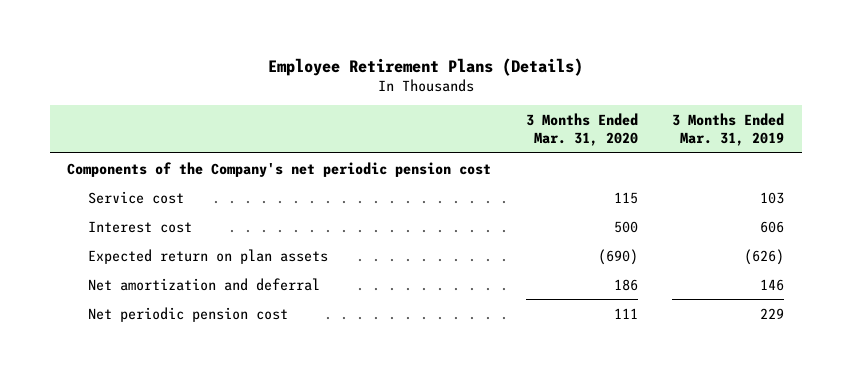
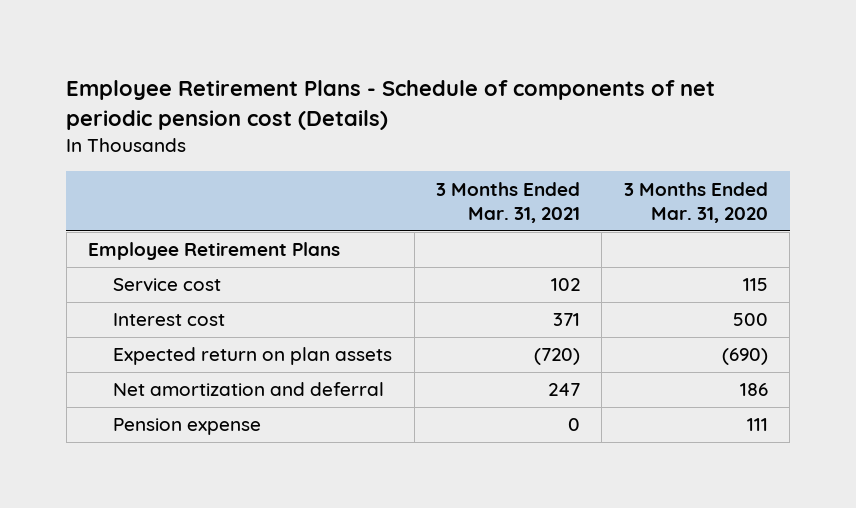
- Employee Retirement Plans (Details)
+ Employee Retirement Plans - Schedule of components of net periodic pension cost (Details)
- | 3 Months Ended Mar. 31, 2020 | 3 Months Ended Mar. 31, 2019
+ | 3 Months Ended Mar. 31, 2021 | 3 Months Ended Mar. 31, 2020
- Components of the Company's net periodic pension cost
+ Employee Retirement Plans
- Net periodic pension cost | 111 | 229
+ Pension expense | 0 | 111

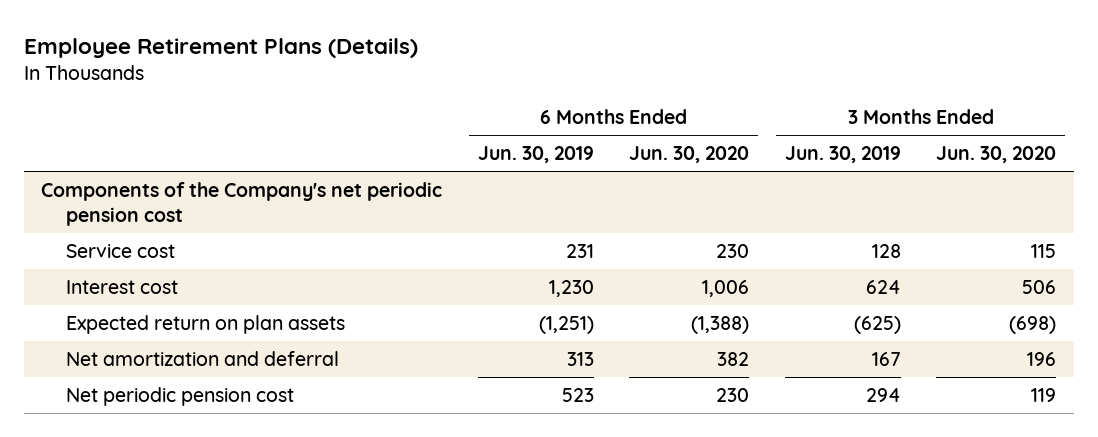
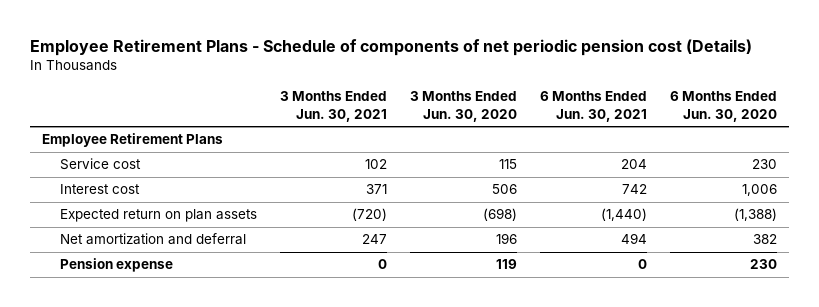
- Employee Retirement Plans (Details)
+ Employee Retirement Plans - Schedule of components of net periodic pension cost (Details)
- | 6 Months Ended Jun. 30, 2019 | 6 Months Ended Jun. 30, 2020 | 3 Months Ended Jun. 30, 2019 | 3 Months Ended Jun. 30, 2020
+ | 3 Months Ended Jun. 30, 2021 | 3 Months Ended Jun. 30, 2020 | 6 Months Ended Jun. 30, 2021 | 6 Months Ended Jun. 30, 2020
- Components of the Company's net periodic pension cost
+ Employee Retirement Plans
- Net periodic pension cost | 523 | 230 | 294 | 119
+ Pension expense | 0 | 119 | 0 | 230

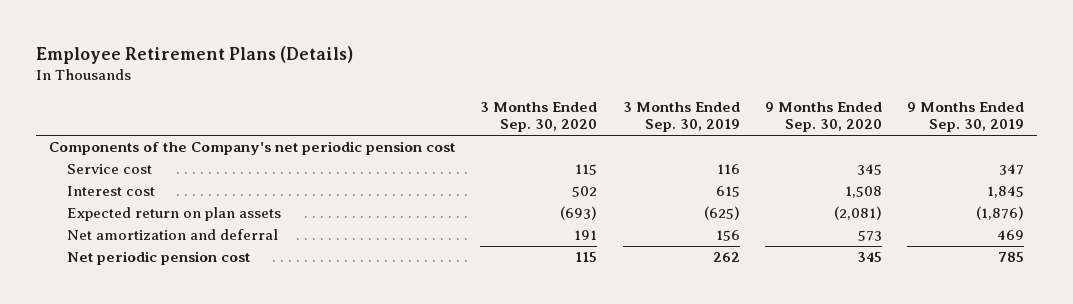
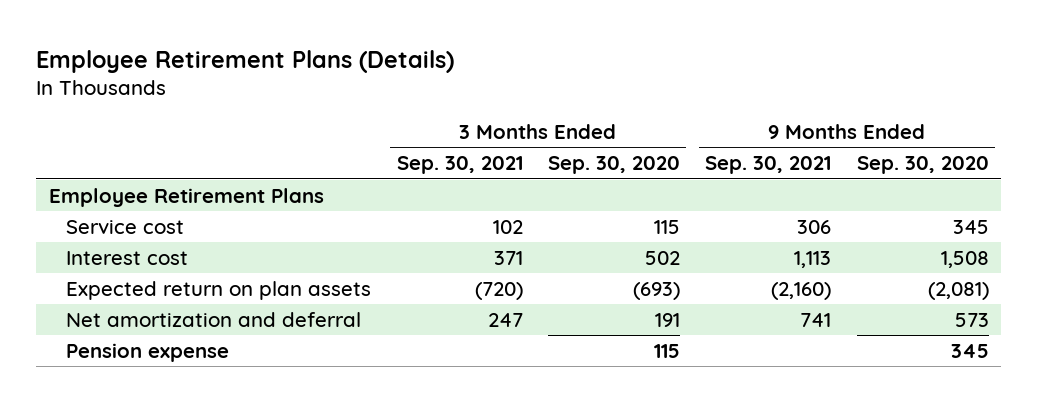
- | 3 Months Ended Sep. 30, 2020 | 3 Months Ended Sep. 30, 2019 | 9 Months Ended Sep. 30, 2020 | 9 Months Ended Sep. 30, 2019
+ | 3 Months Ended Sep. 30, 2021 | 3 Months Ended Sep. 30, 2020 | 9 Months Ended Sep. 30, 2021 | 9 Months Ended Sep. 30, 2020
- Components of the Company's net periodic pension cost
+ Employee Retirement Plans
- Net periodic pension cost | 115 | 262 | 345 | 785
+ Pension expense | | 115 | | 345

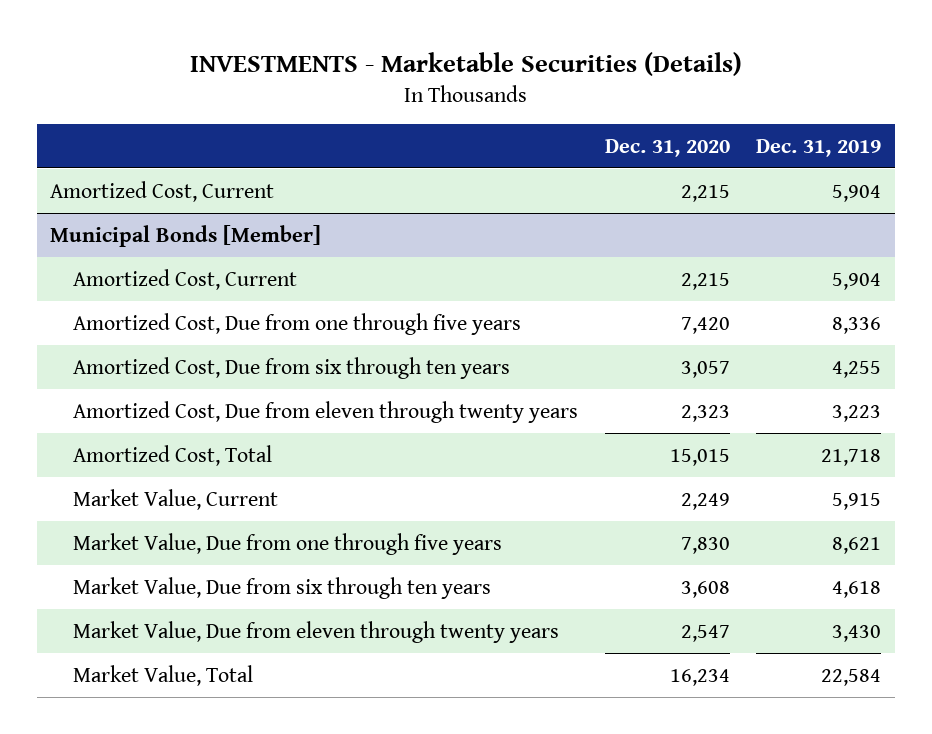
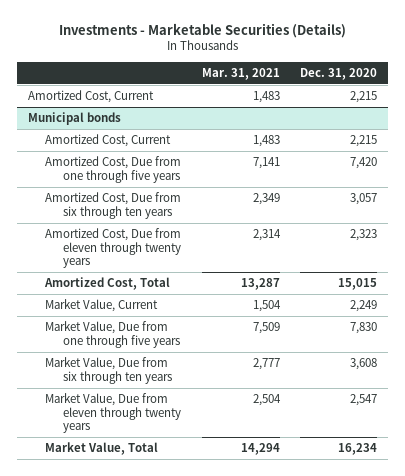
- INVESTMENTS - Marketable Securities (Details)
+ Investments - Marketable Securities (Details)
- | Dec. 31, 2020 | Dec. 31, 2019
+ | Mar. 31, 2021 | Dec. 31, 2020
- Municipal Bonds [Member]
+ Municipal bonds

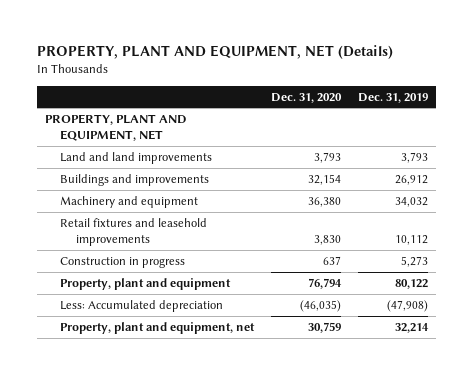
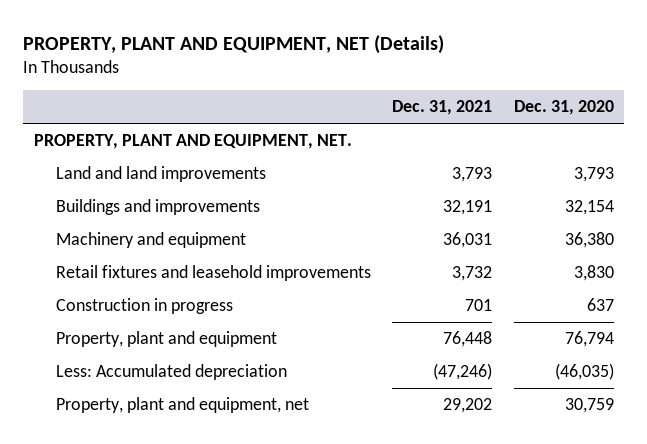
- | Dec. 31, 2020 | Dec. 31, 2019
+ | Dec. 31, 2021 | Dec. 31, 2020
- PROPERTY, PLANT AND EQUIPMENT, NET
+ PROPERTY, PLANT AND EQUIPMENT, NET.

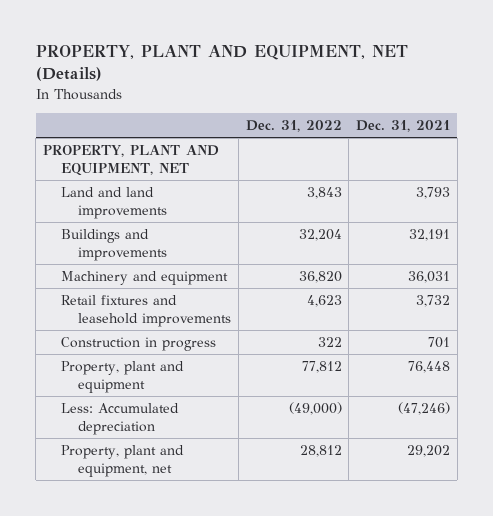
- | Dec. 31, 2021 | Dec. 31, 2020
+ | Dec. 31, 2022 | Dec. 31, 2021
- PROPERTY, PLANT AND EQUIPMENT, NET.
+ PROPERTY, PLANT AND EQUIPMENT, NET

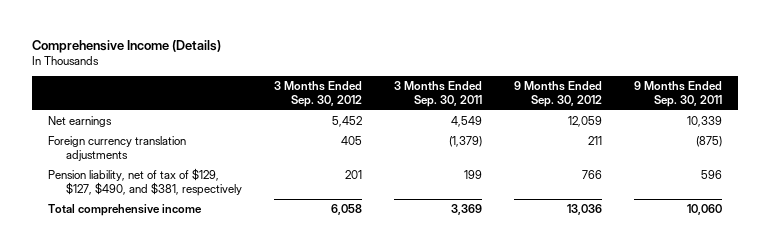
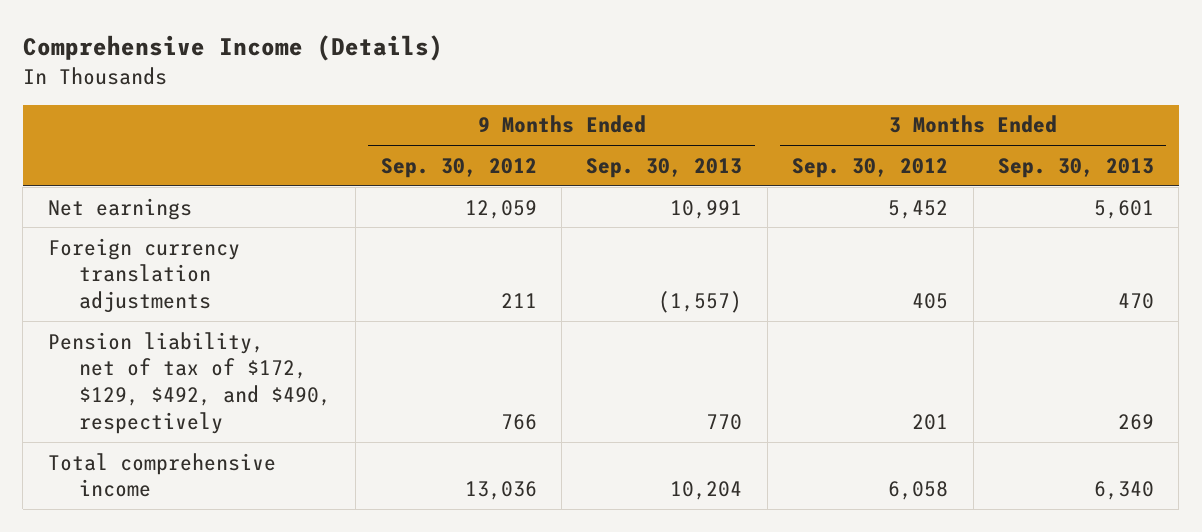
- | 3 Months Ended Sep. 30, 2012 | 3 Months Ended Sep. 30, 2011 | 9 Months Ended Sep. 30, 2012 | 9 Months Ended Sep. 30, 2011
+ | 9 Months Ended Sep. 30, 2012 | 9 Months Ended Sep. 30, 2013 | 3 Months Ended Sep. 30, 2012 | 3 Months Ended Sep. 30, 2013
- Pension liability, net of tax of $129, $127, $490, and $381, respectively | 201 | 199 | 766 | 596
+ Pension liability, net of tax of $172, $129, $492, and $490, respectively | 766 | 770 | 201 | 269

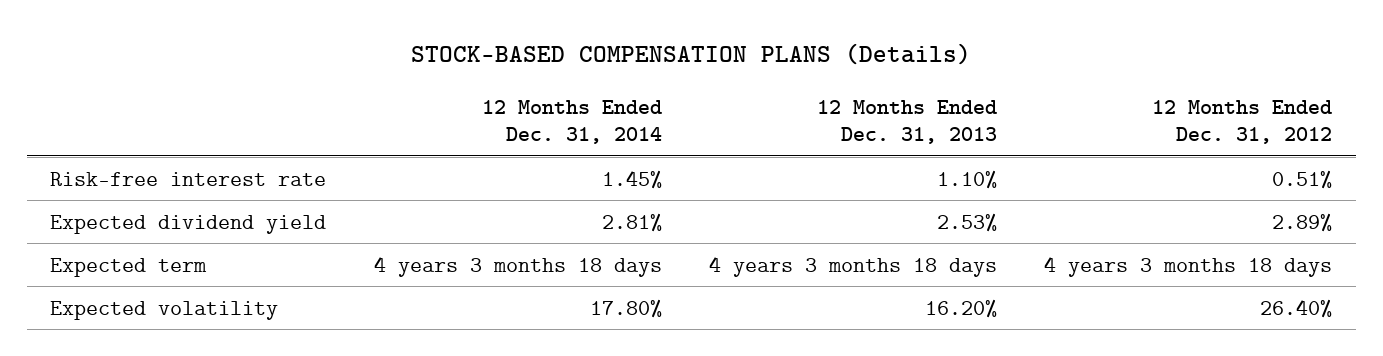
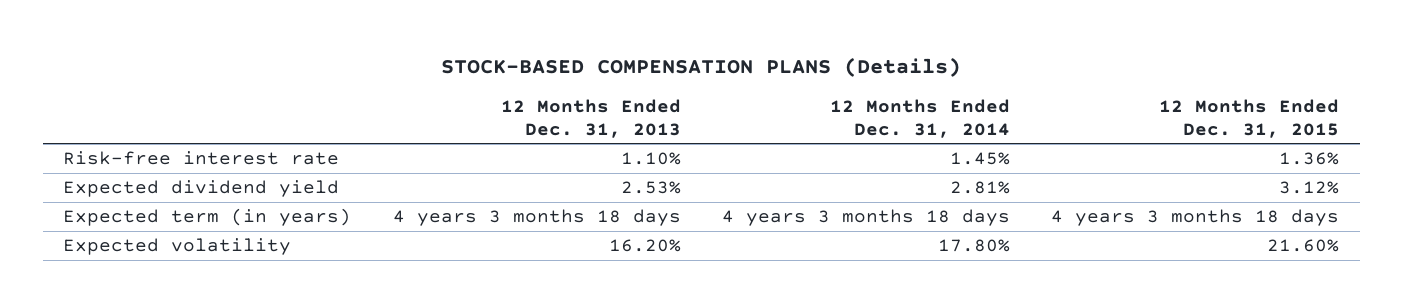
- | 12 Months Ended Dec. 31, 2014 | 12 Months Ended Dec. 31, 2013 | 12 Months Ended Dec. 31, 2012
+ | 12 Months Ended Dec. 31, 2013 | 12 Months Ended Dec. 31, 2014 | 12 Months Ended Dec. 31, 2015
- Expected term | 4 years 3 months 18 days | 4 years 3 months 18 days | 4 years 3 months 18 days
+ Expected term (in years) | 4 years 3 months 18 days | 4 years 3 months 18 days | 4 years 3 months 18 days

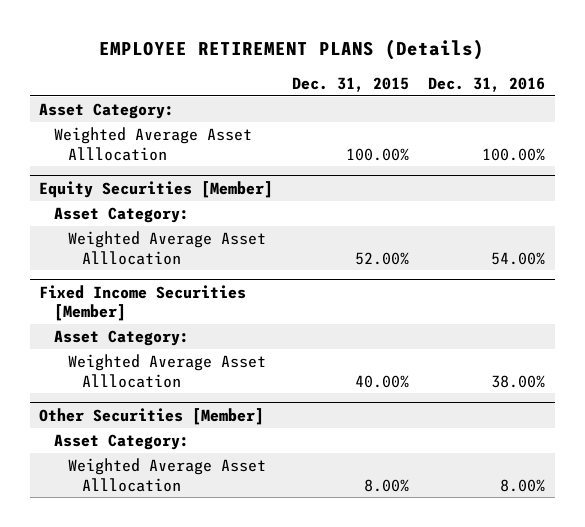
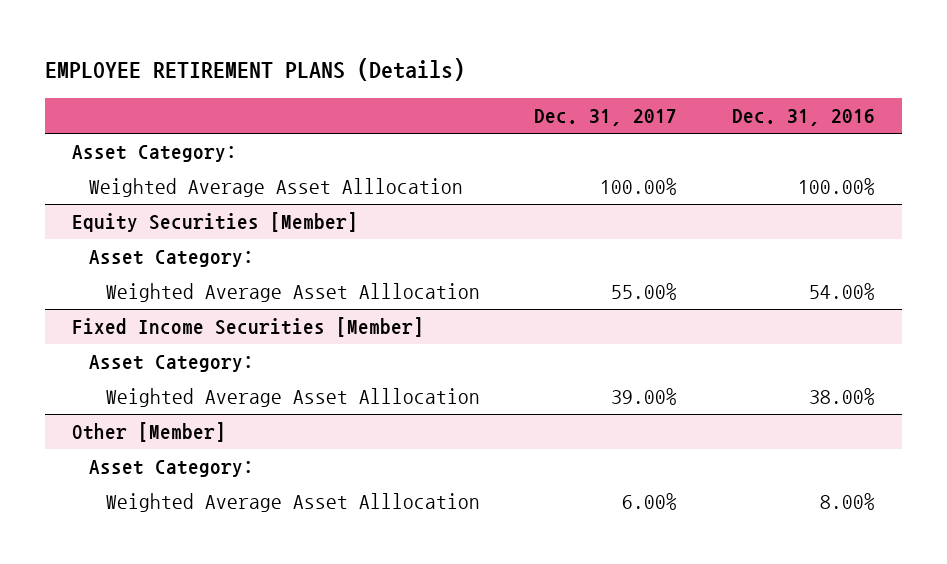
- | Dec. 31, 2015 | Dec. 31, 2016
+ | Dec. 31, 2017 | Dec. 31, 2016
- Other Securities [Member]
+ Other [Member]

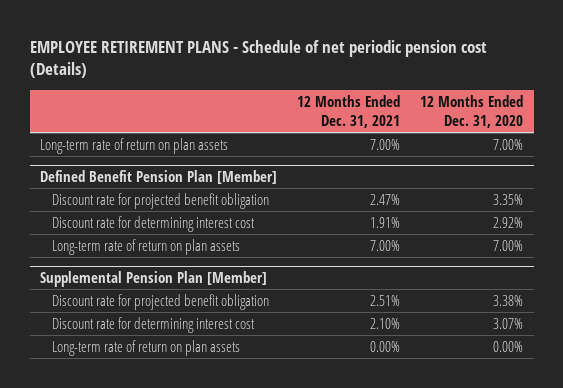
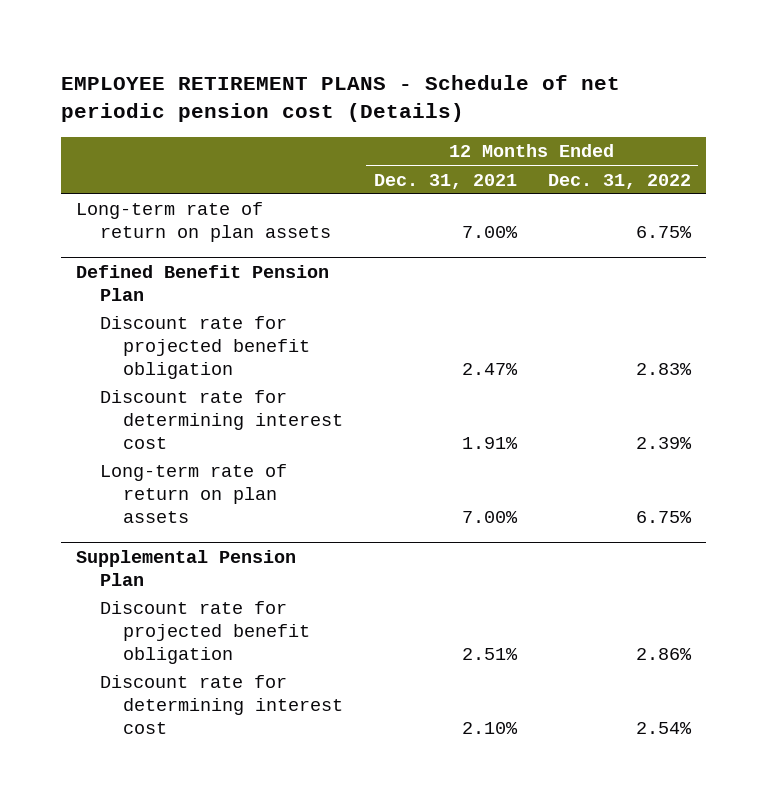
- | 12 Months Ended Dec. 31, 2021 | 12 Months Ended Dec. 31, 2020
+ | 12 Months Ended Dec. 31, 2021 | 12 Months Ended Dec. 31, 2022
- Defined Benefit Pension Plan [Member]
+ Defined Benefit Pension Plan
- Supplemental Pension Plan [Member]
+ Supplemental Pension Plan
- Long-term rate of return on plan assets | 0.00% | 0.00%

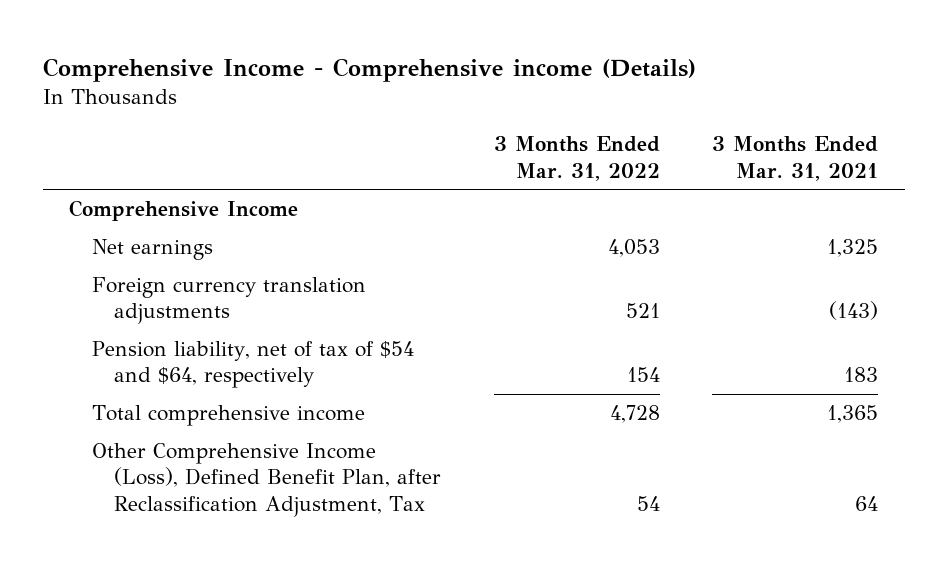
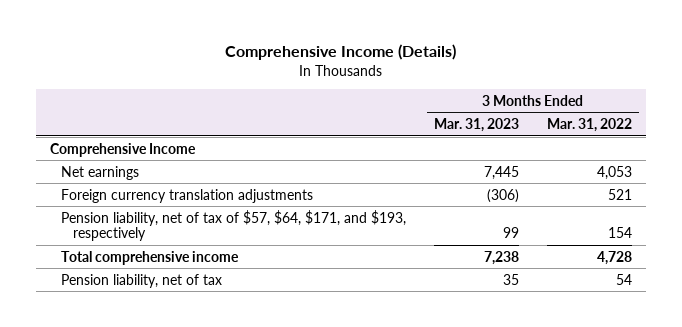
- Comprehensive Income - Comprehensive income (Details)
+ Comprehensive Income (Details)
- | 3 Months Ended Mar. 31, 2022 | 3 Months Ended Mar. 31, 2021
+ | 3 Months Ended Mar. 31, 2023 | 3 Months Ended Mar. 31, 2022
- Pension liability, net of tax of $54 and $64, respectively | 154 | 183
+ Pension liability, net of tax of $57, $64, $171, and $193, respectively | 99 | 154
- Other Comprehensive Income (Loss), Defined Benefit Plan, after Reclassification Adjustment, Tax | 54 | 64
+ Pension liability, net of tax | 35 | 54

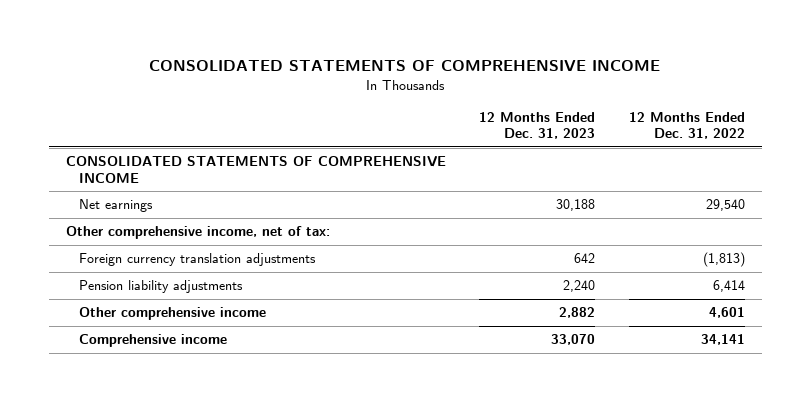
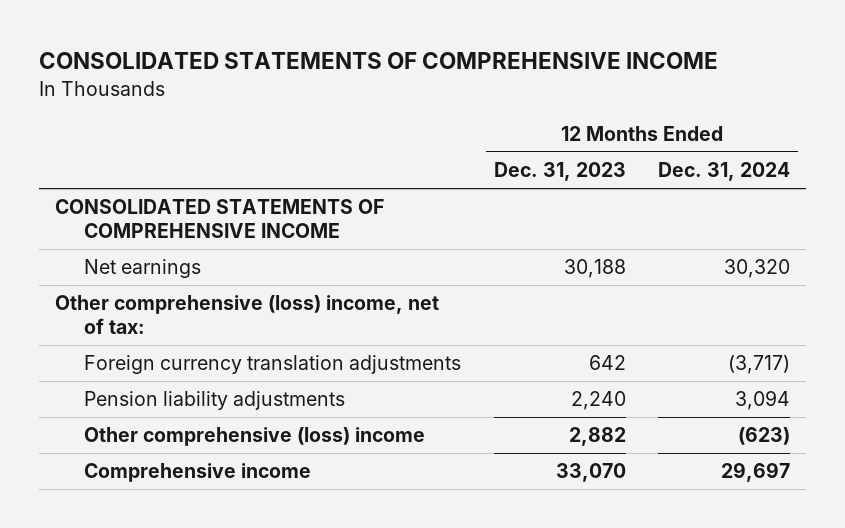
- | 12 Months Ended Dec. 31, 2023 | 12 Months Ended Dec. 31, 2022
+ | 12 Months Ended Dec. 31, 2023 | 12 Months Ended Dec. 31, 2024
- Other comprehensive income, net of tax:
+ Other comprehensive (loss) income, net of tax:
- Other comprehensive income | 2,882 | 4,601
+ Other comprehensive (loss) income | 2,882 | (623)

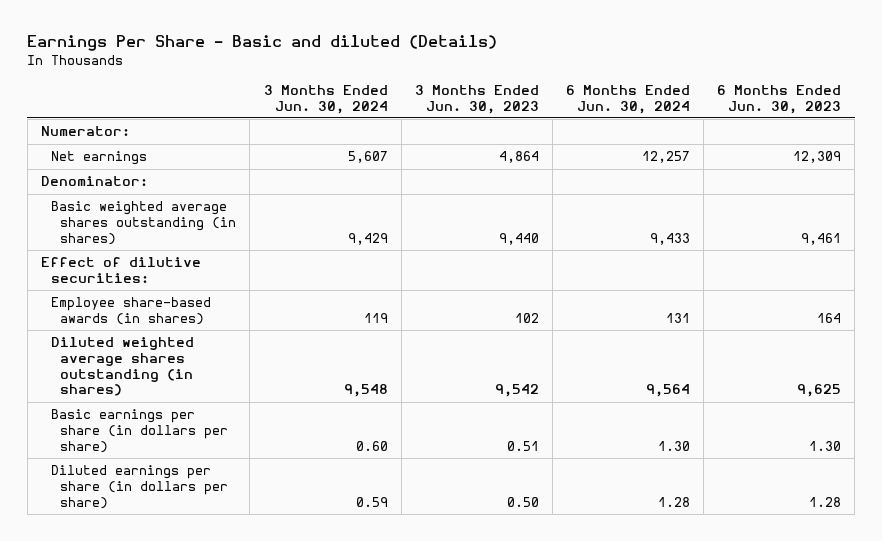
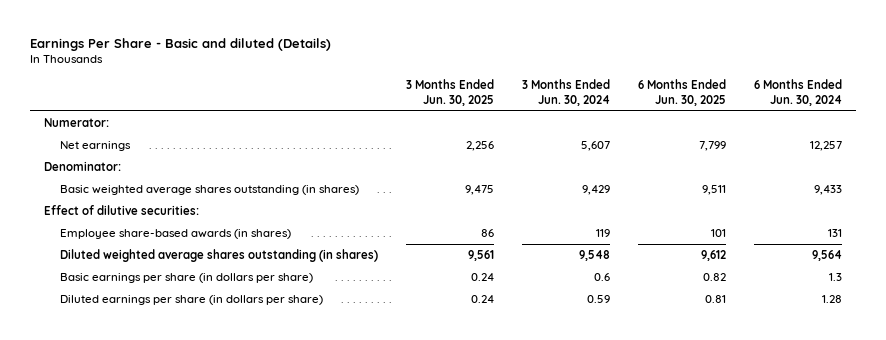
- | 3 Months Ended Jun. 30, 2024 | 3 Months Ended Jun. 30, 2023 | 6 Months Ended Jun. 30, 2024 | 6 Months Ended Jun. 30, 2023
+ | 3 Months Ended Jun. 30, 2025 | 3 Months Ended Jun. 30, 2024 | 6 Months Ended Jun. 30, 2025 | 6 Months Ended Jun. 30, 2024
- Basic earnings per share (in dollars per share) | 0.60 | 0.51 | 1.30 | 1.30
+ Basic earnings per share (in dollars per share) | 0.24 | 0.6 | 0.82 | 1.3

